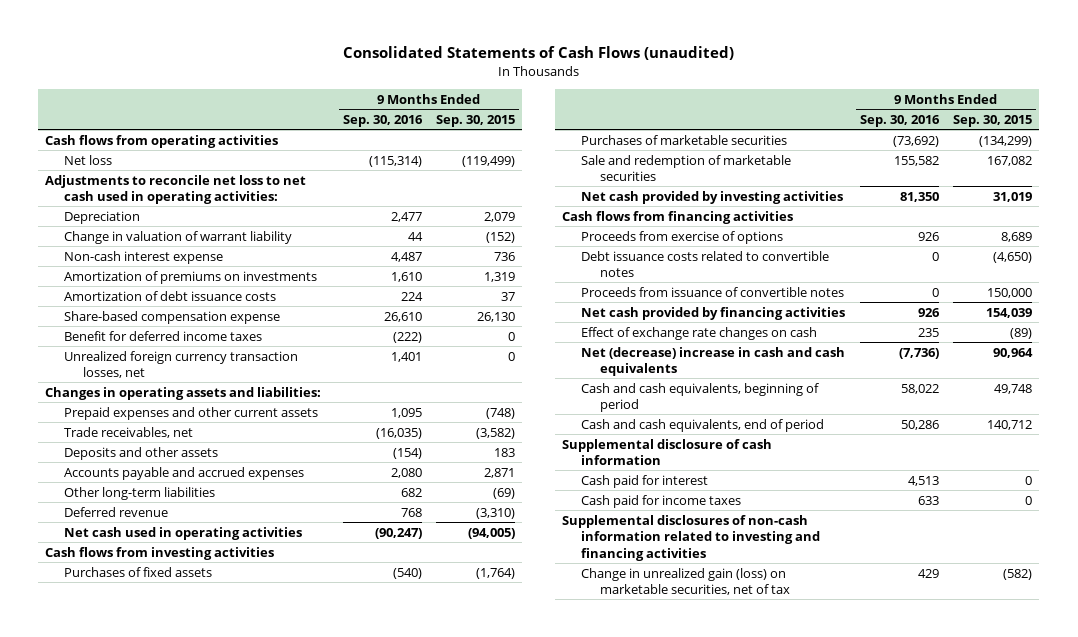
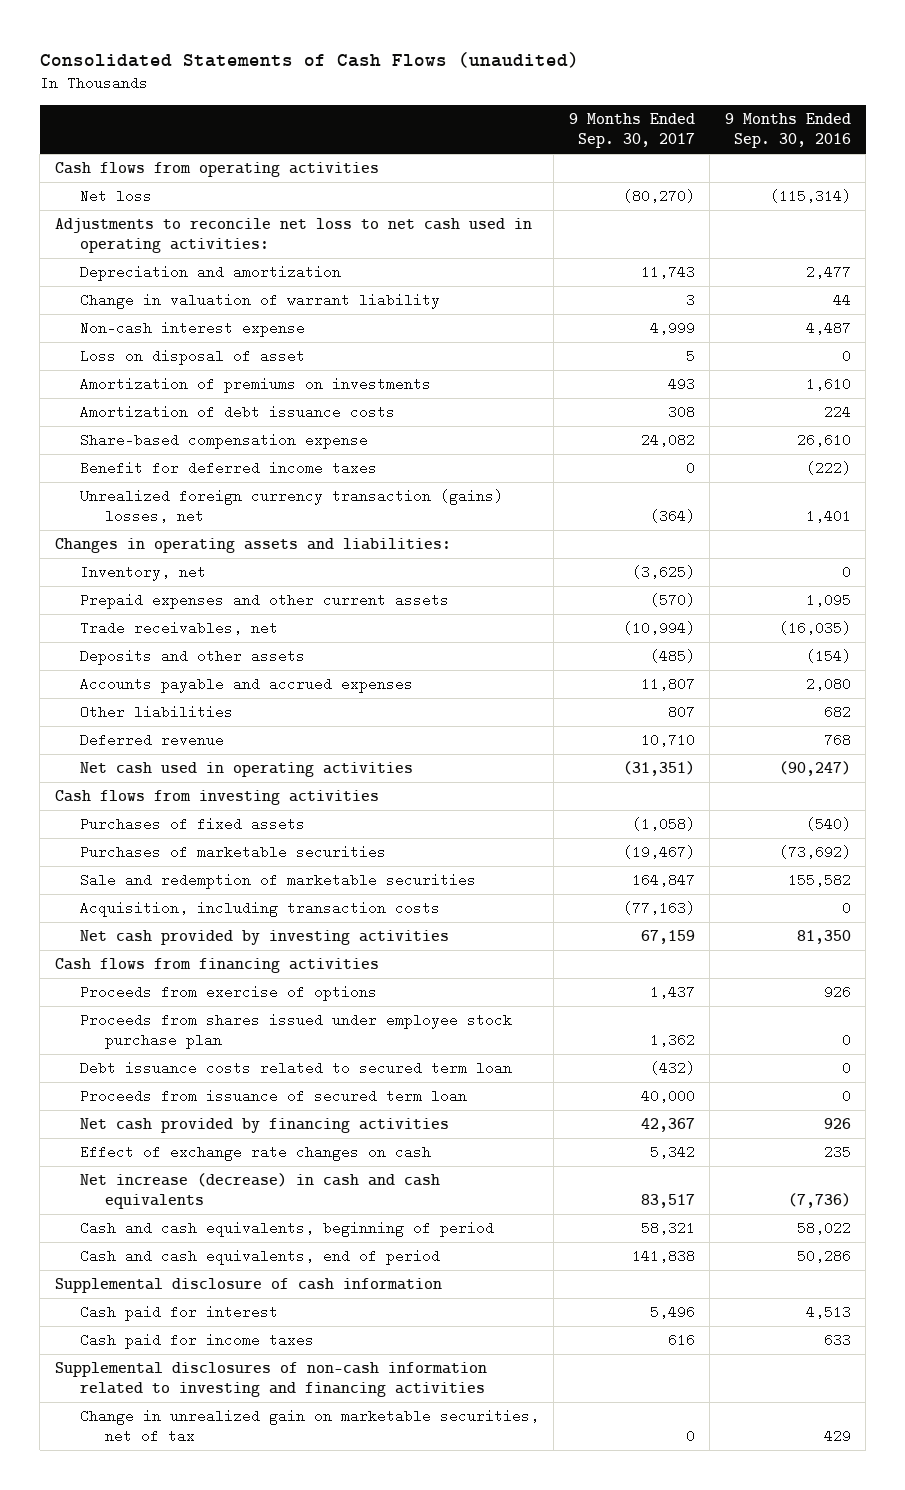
- | 9 Months Ended Sep. 30, 2016 | 9 Months Ended Sep. 30, 2015
+ | 9 Months Ended Sep. 30, 2017 | 9 Months Ended Sep. 30, 2016
- Depreciation | 2,477 | 2,079
+ Depreciation and amortization | 11,743 | 2,477
+ Loss on disposal of asset | 5 | 0
- Unrealized foreign currency transaction losses, net | 1,401 | 0
+ Unrealized foreign currency transaction (gains) losses, net | (364) | 1,401
+ Inventory, net | (3,625) | 0
- Other long-term liabilities | 682 | (69)
+ Other liabilities | 807 | 682
+ Acquisition, including transaction costs | (77,163) | 0
- Debt issuance costs related to convertible notes | 0 | (4,650)
- Proceeds from issuance of convertible notes | 0 | 150,000
+ Proceeds from shares issued under employee stock purchase plan | 1,362 | 0
+ Debt issuance costs related to secured term loan | (432) | 0
+ Proceeds from issuance of secured term loan | 40,000 | 0
- Net (decrease) increase in cash and cash equivalents | (7,736) | 90,964
+ Net increase (decrease) in cash and cash equivalents | 83,517 | (7,736)
- Change in unrealized gain (loss) on marketable securities, net of tax | 429 | (582)
+ Change in unrealized gain on marketable securities, net of tax | 0 | 429

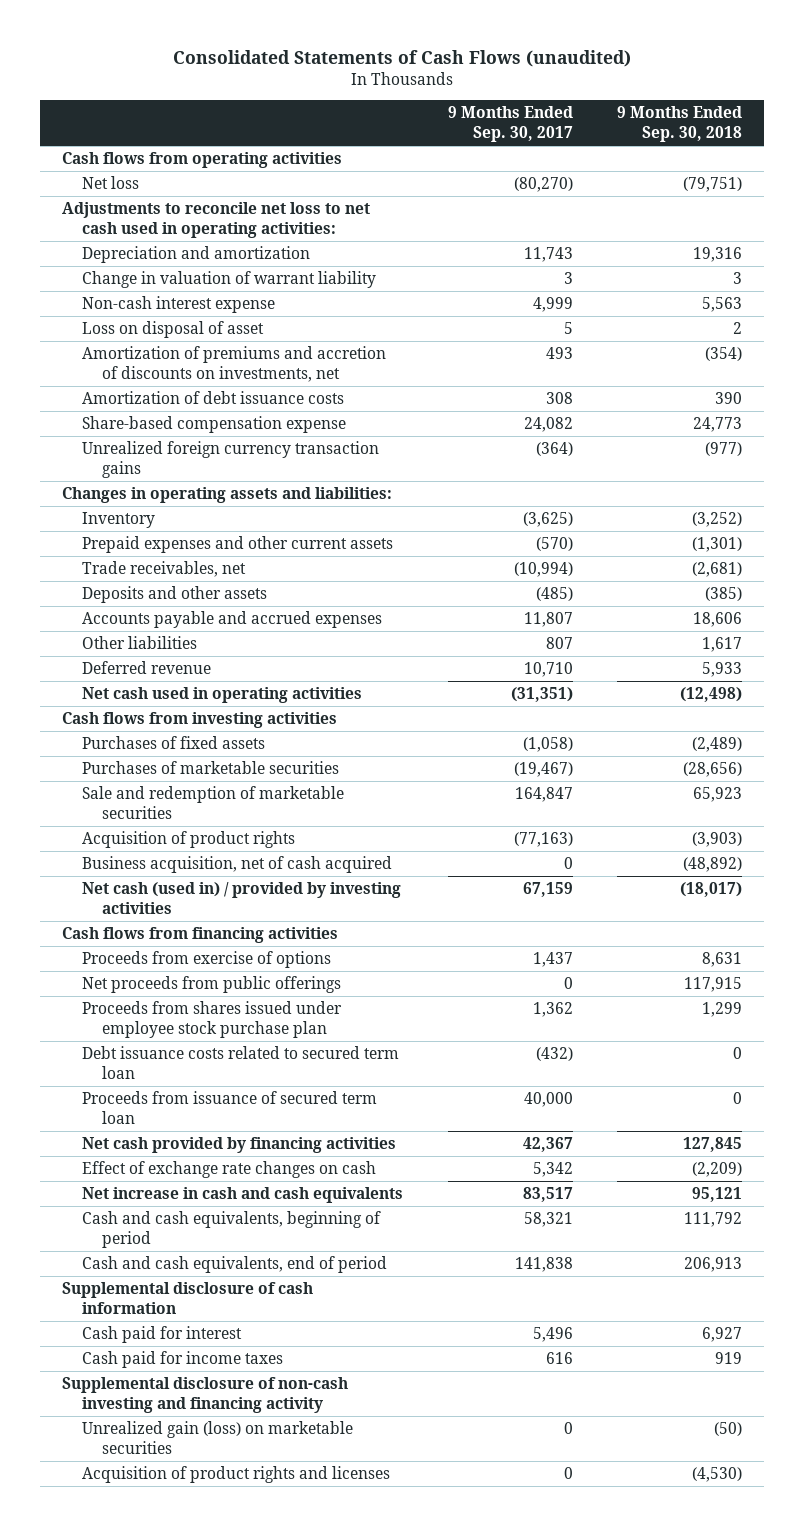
- | 9 Months Ended Sep. 30, 2017 | 9 Months Ended Sep. 30, 2016
+ | 9 Months Ended Sep. 30, 2017 | 9 Months Ended Sep. 30, 2018
- Amortization of premiums on investments | 493 | 1,610
+ Amortization of premiums and accretion of discounts on investments, net | 493 | (354)
- Benefit for deferred income taxes | 0 | (222)
- Unrealized foreign currency transaction (gains) losses, net | (364) | 1,401
+ Unrealized foreign currency transaction gains | (364) | (977)
- Inventory, net | (3,625) | 0
+ Inventory | (3,625) | (3,252)
- Acquisition, including transaction costs | (77,163) | 0
- Net cash provided by investing activities | 67,159 | 81,350
+ Acquisition of product rights | (77,163) | (3,903)
+ Business acquisition, net of cash acquired | 0 | (48,892)
+ Net cash (used in) / provided by investing activities | 67,159 | (18,017)
+ Net proceeds from public offerings | 0 | 117,915
- Net increase (decrease) in cash and cash equivalents | 83,517 | (7,736)
+ Net increase in cash and cash equivalents | 83,517 | 95,121
- Supplemental disclosures of non-cash information related to investing and financing activities
- Change in unrealized gain on marketable securities, net of tax | 0 | 429
+ Supplemental disclosure of non-cash investing and financing activity
+ Unrealized gain (loss) on marketable securities | 0 | (50)
+ Acquisition of product rights and licenses | 0 | (4,530)

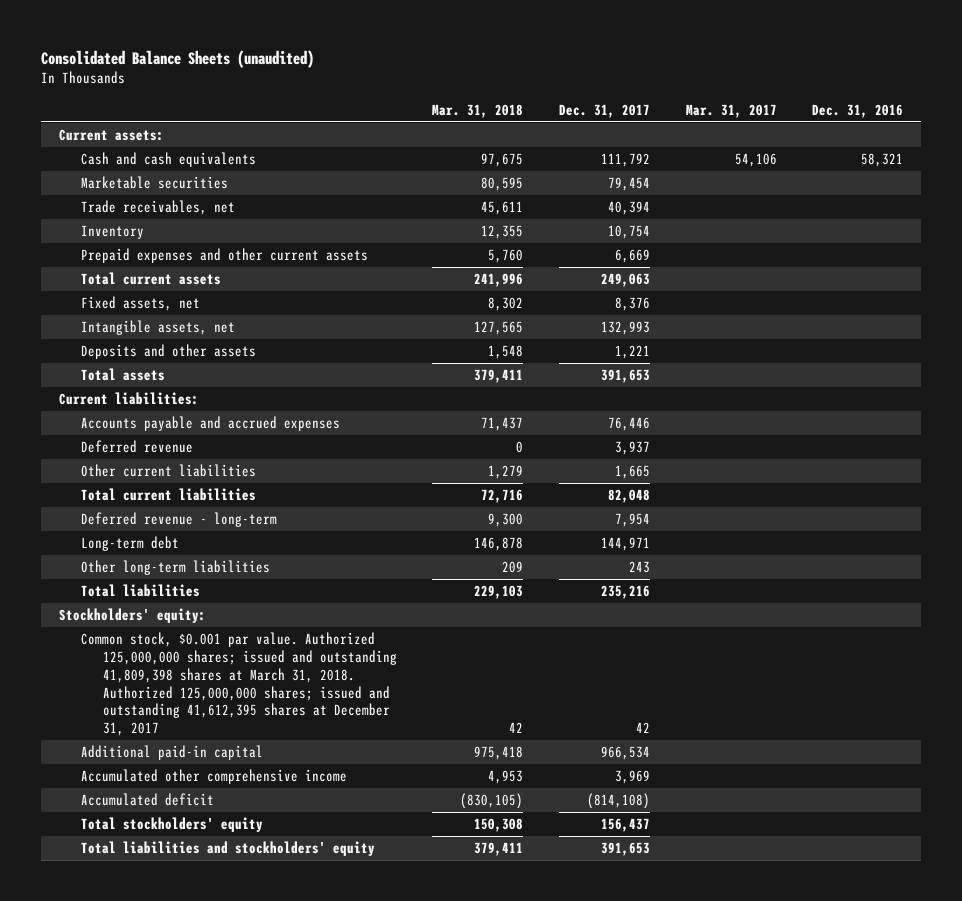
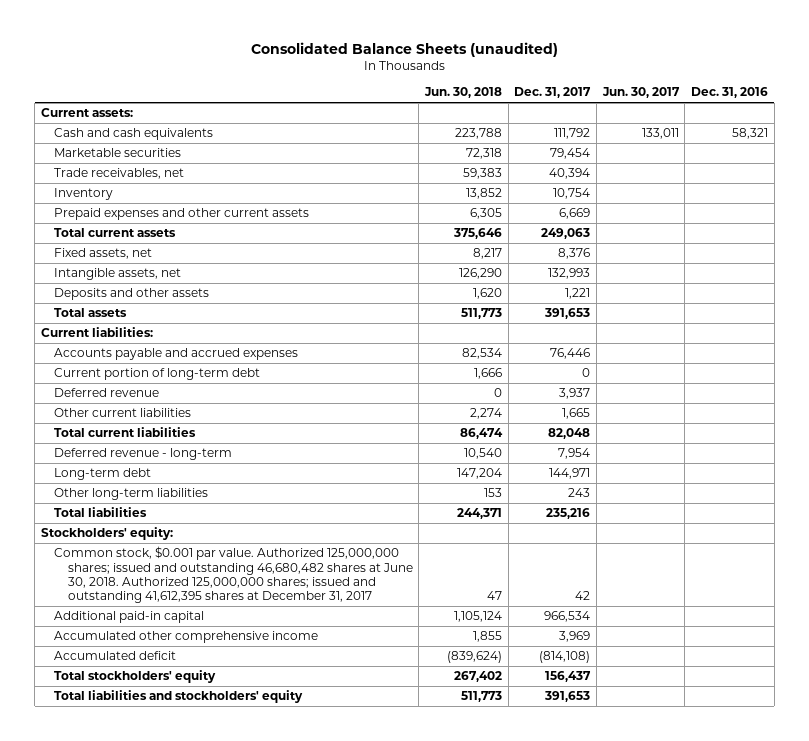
- | Mar. 31, 2018 | Dec. 31, 2017 | Mar. 31, 2017 | Dec. 31, 2016
+ | Jun. 30, 2018 | Dec. 31, 2017 | Jun. 30, 2017 | Dec. 31, 2016
+ Current portion of long-term debt | 1,666 | 0 | |
- Common stock, $0.001 par value. Authorized 125,000,000 shares; issued and outstanding 41,809,398 shares at March 31, 2018. Authorized 125,000,000 shares; issued and outstanding 41,612,395 shares at December 31, 2017 | 42 | 42 | |
+ Common stock, $0.001 par value. Authorized 125,000,000 shares; issued and outstanding 46,680,482 shares at June 30, 2018. Authorized 125,000,000 shares; issued and outstanding 41,612,395 shares at December 31, 2017 | 47 | 42 | |

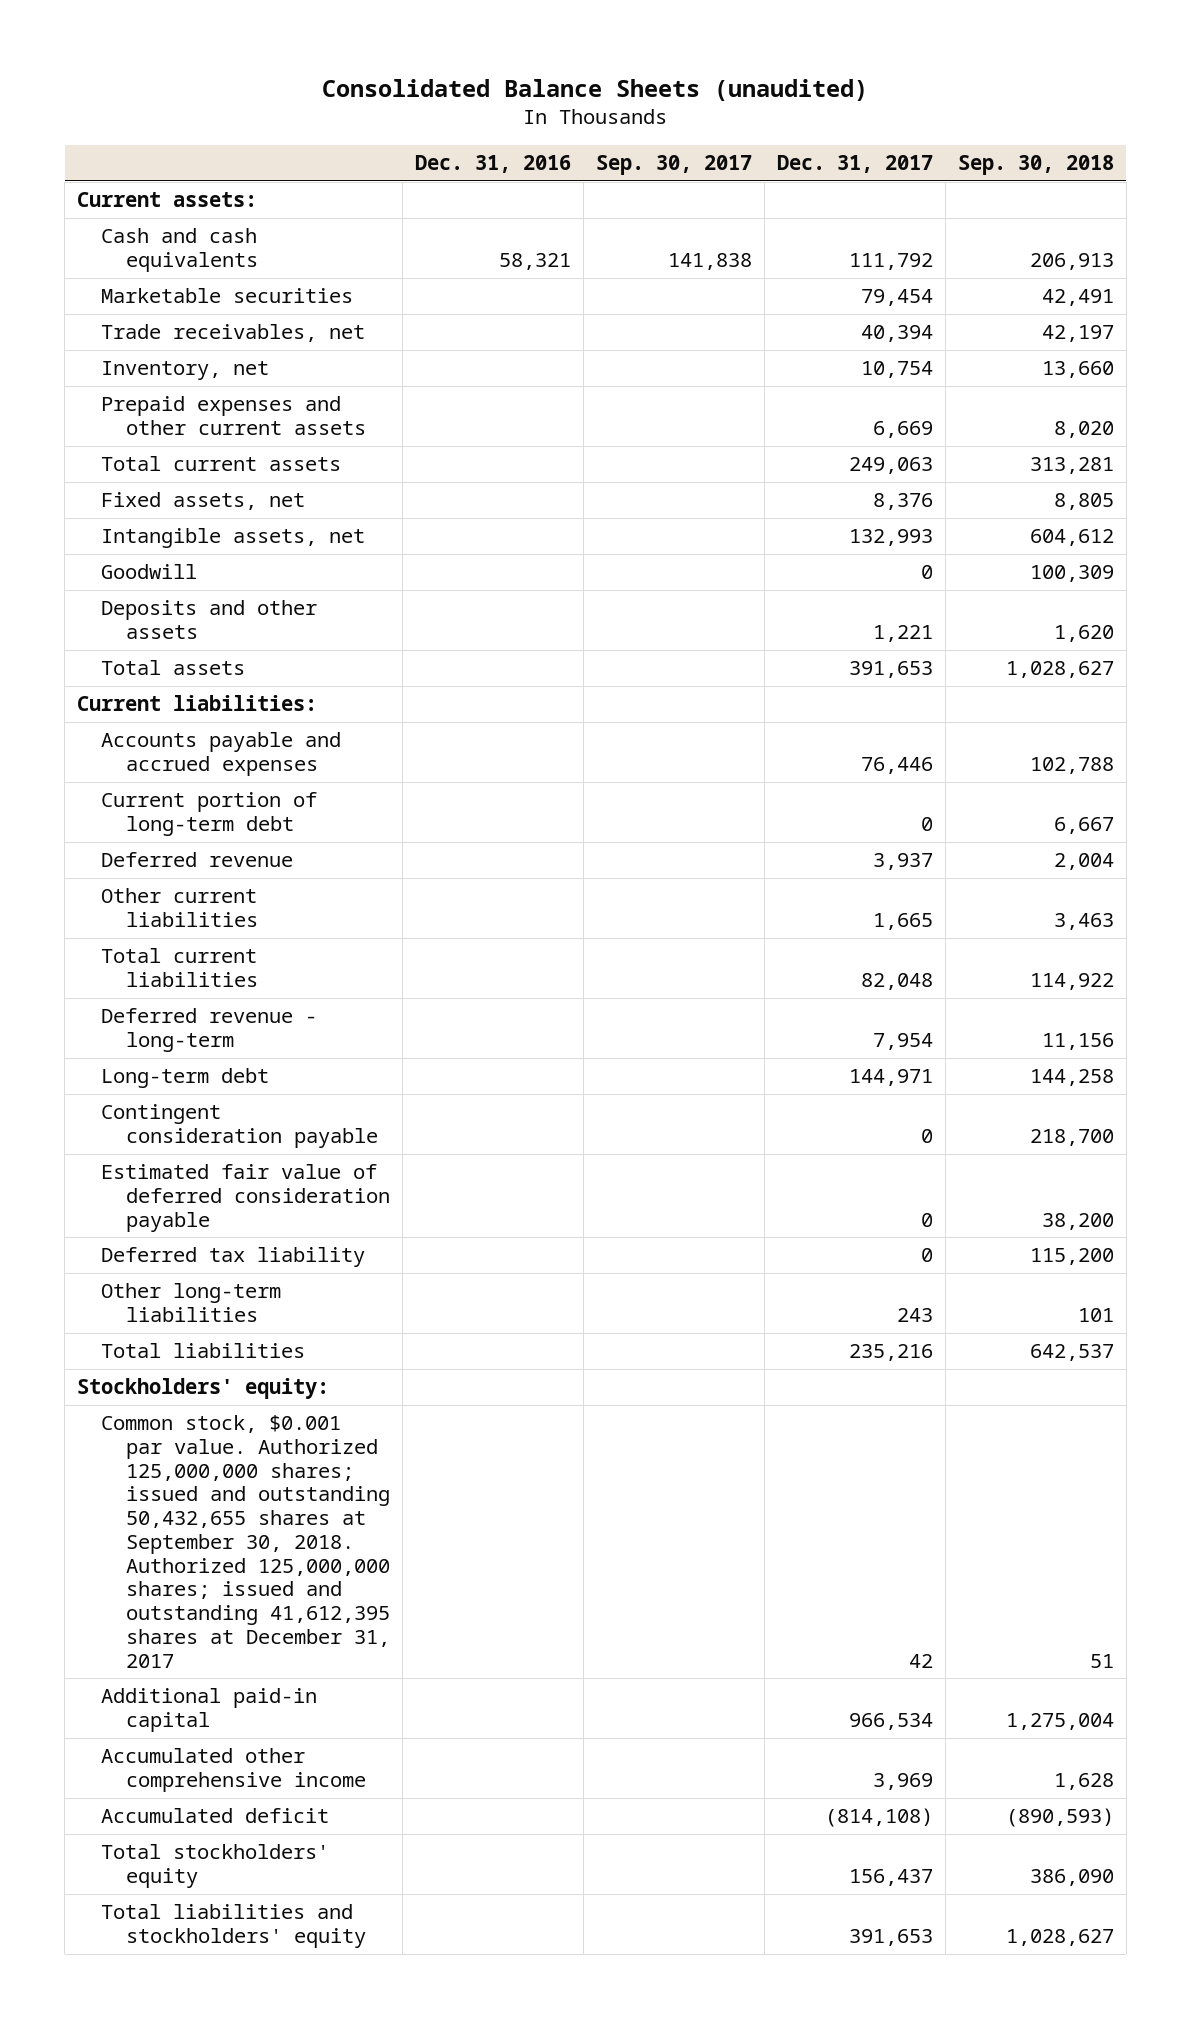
- | Jun. 30, 2018 | Dec. 31, 2017 | Jun. 30, 2017 | Dec. 31, 2016
+ | Dec. 31, 2016 | Sep. 30, 2017 | Dec. 31, 2017 | Sep. 30, 2018
- Inventory | 13,852 | 10,754 | |
+ Inventory, net | | | 10,754 | 13,660
+ Goodwill | | | 0 | 100,309
+ Contingent consideration payable | | | 0 | 218,700
+ Estimated fair value of deferred consideration payable | | | 0 | 38,200
+ Deferred tax liability | | | 0 | 115,200
- Common stock, $0.001 par value. Authorized 125,000,000 shares; issued and outstanding 46,680,482 shares at June 30, 2018. Authorized 125,000,000 shares; issued and outstanding 41,612,395 shares at December 31, 2017 | 47 | 42 | |
+ Common stock, $0.001 par value. Authorized 125,000,000 shares; issued and outstanding 50,432,655 shares at September 30, 2018. Authorized 125,000,000 shares; issued and outstanding 41,612,395 shares at December 31, 2017 | | | 42 | 51

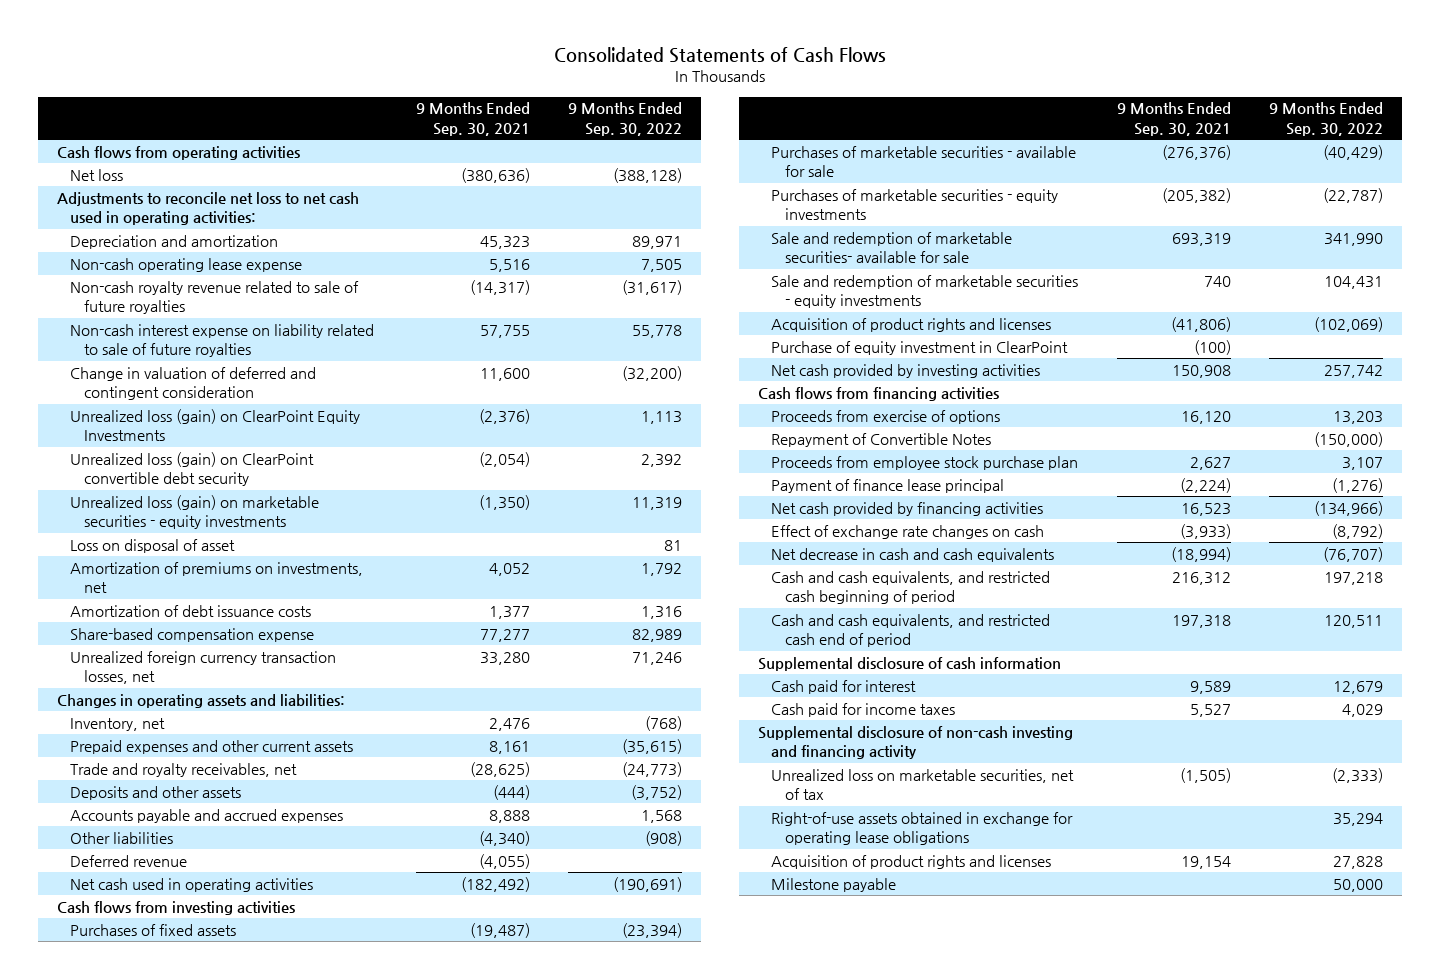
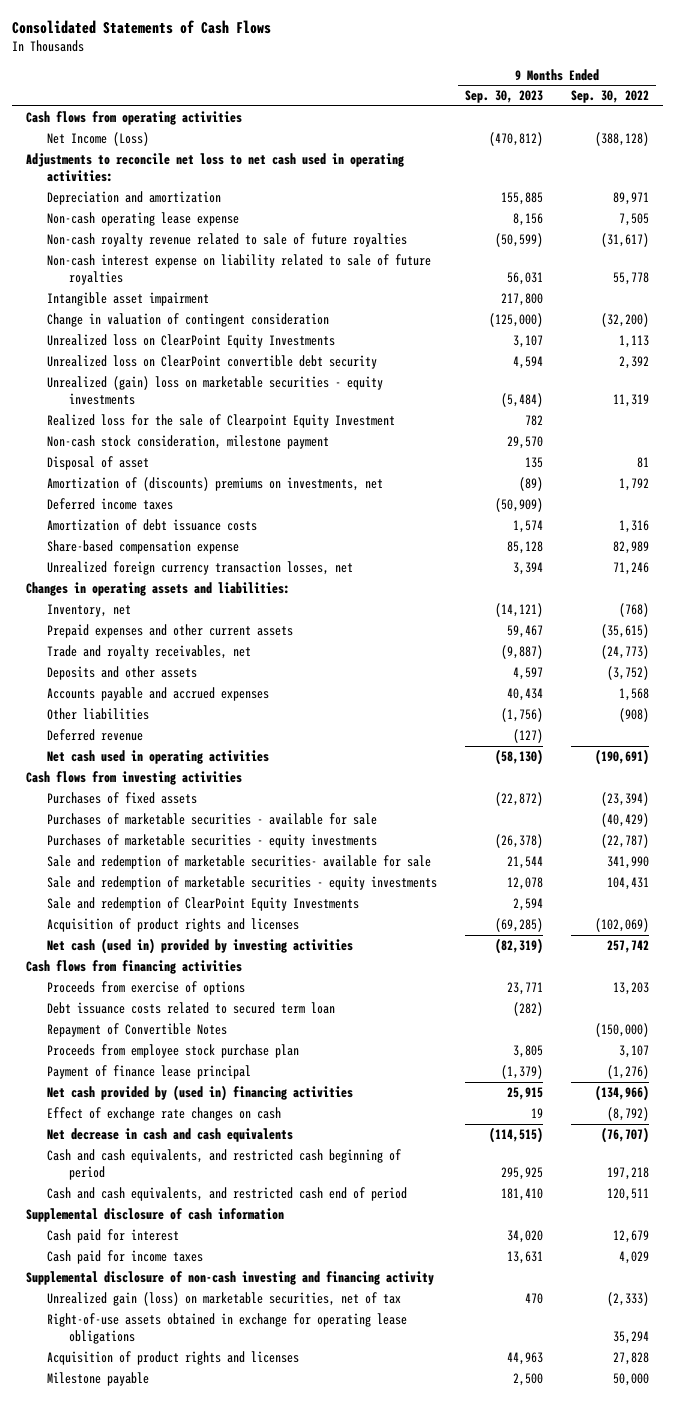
- | 9 Months Ended Sep. 30, 2021 | 9 Months Ended Sep. 30, 2022
+ | 9 Months Ended Sep. 30, 2023 | 9 Months Ended Sep. 30, 2022
- Net loss | (380,636) | (388,128)
+ Net Income (Loss) | (470,812) | (388,128)
- Change in valuation of deferred and contingent consideration | 11,600 | (32,200)
- Unrealized loss (gain) on ClearPoint Equity Investments | (2,376) | 1,113
- Unrealized loss (gain) on ClearPoint convertible debt security | (2,054) | 2,392
- Unrealized loss (gain) on marketable securities - equity investments | (1,350) | 11,319
- Loss on disposal of asset | | 81
- Amortization of premiums on investments, net | 4,052 | 1,792
+ Intangible asset impairment | 217,800 |
+ Change in valuation of contingent consideration | (125,000) | (32,200)
+ Unrealized loss on ClearPoint Equity Investments | 3,107 | 1,113
+ Unrealized loss on ClearPoint convertible debt security | 4,594 | 2,392
+ Unrealized (gain) loss on marketable securities - equity investments | (5,484) | 11,319
+ Realized loss for the sale of Clearpoint Equity Investment | 782 |
+ Non-cash stock consideration, milestone payment | 29,570 |
+ Disposal of asset | 135 | 81
+ Amortization of (discounts) premiums on investments, net | (89) | 1,792
+ Deferred income taxes | (50,909) |
+ Sale and redemption of ClearPoint Equity Investments | 2,594 |
- Purchase of equity investment in ClearPoint | (100) |
- Net cash provided by investing activities | 150,908 | 257,742
+ Net cash (used in) provided by investing activities | (82,319) | 257,742
+ Debt issuance costs related to secured term loan | (282) |
- Net cash provided by financing activities | 16,523 | (134,966)
+ Net cash provided by (used in) financing activities | 25,915 | (134,966)
- Unrealized loss on marketable securities, net of tax | (1,505) | (2,333)
+ Unrealized gain (loss) on marketable securities, net of tax | 470 | (2,333)

